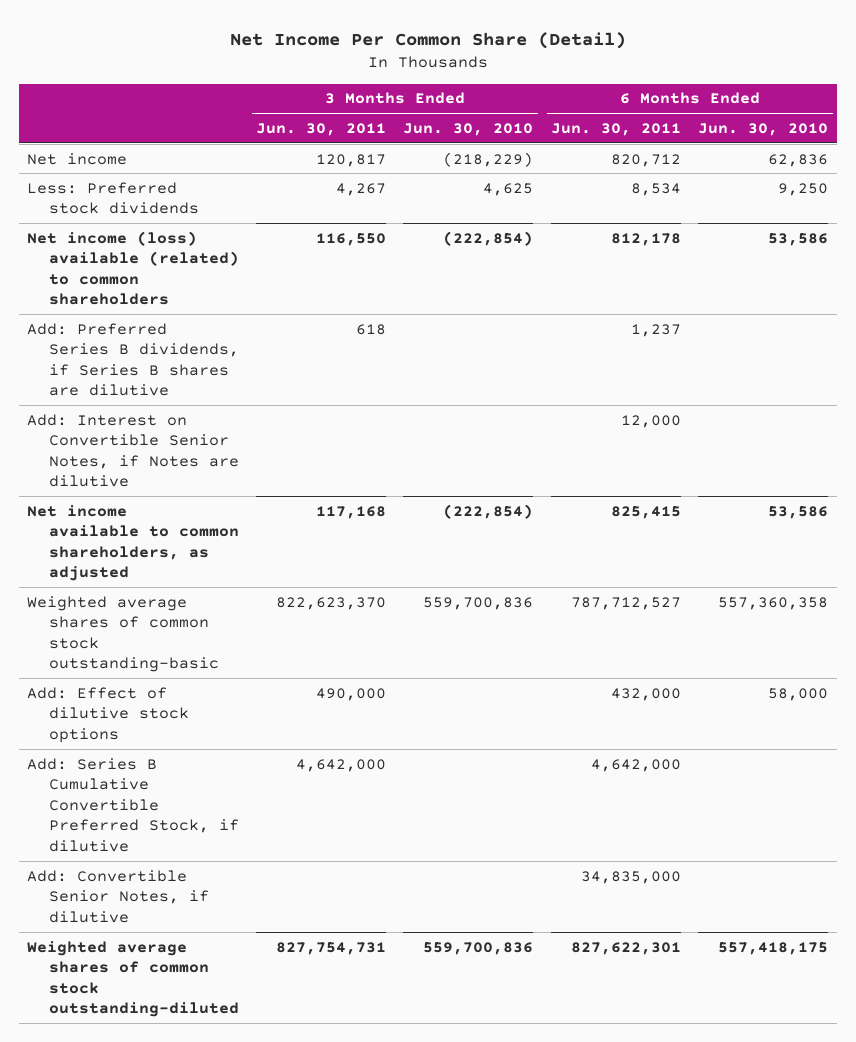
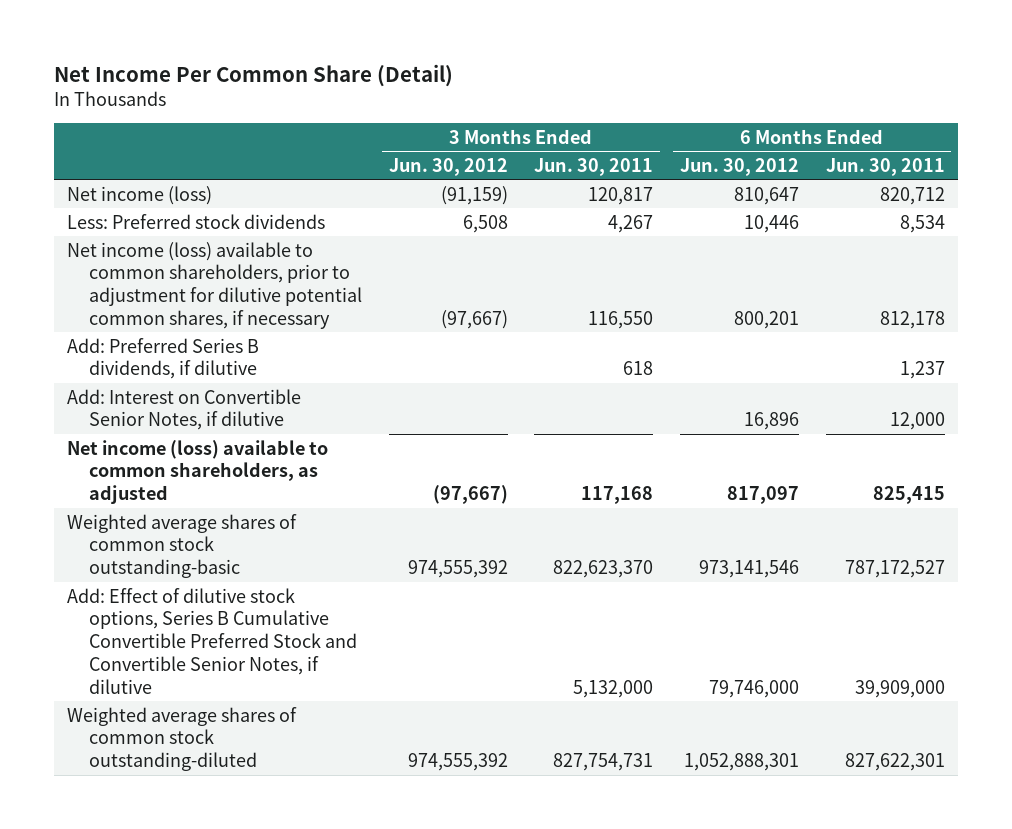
- | 3 Months Ended Jun. 30, 2011 | 3 Months Ended Jun. 30, 2010 | 6 Months Ended Jun. 30, 2011 | 6 Months Ended Jun. 30, 2010
+ | 3 Months Ended Jun. 30, 2012 | 3 Months Ended Jun. 30, 2011 | 6 Months Ended Jun. 30, 2012 | 6 Months Ended Jun. 30, 2011
- Net income | 120,817 | (218,229) | 820,712 | 62,836
+ Net income (loss) | (91,159) | 120,817 | 810,647 | 820,712
- Net income (loss) available (related) to common shareholders | 116,550 | (222,854) | 812,178 | 53,586
- Add: Preferred Series B dividends, if Series B shares are dilutive | 618 | | 1,237 |
- Add: Interest on Convertible Senior Notes, if Notes are dilutive | | | 12,000 |
- Net income available to common shareholders, as adjusted | 117,168 | (222,854) | 825,415 | 53,586
- Weighted average shares of common stock outstanding-basic | 822,623,370 | 559,700,836 | 787,712,527 | 557,360,358
- Add: Effect of dilutive stock options | 490,000 | | 432,000 | 58,000
- Add: Series B Cumulative Convertible Preferred Stock, if dilutive | 4,642,000 | | 4,642,000 |
- Add: Convertible Senior Notes, if dilutive | | | 34,835,000 |
+ Net income (loss) available to common shareholders, prior to adjustment for dilutive potential common shares, if necessary | (97,667) | 116,550 | 800,201 | 812,178
+ Add: Preferred Series B dividends, if dilutive | | 618 | | 1,237
+ Add: Interest on Convertible Senior Notes, if dilutive | | | 16,896 | 12,000
+ Net income (loss) available to common shareholders, as adjusted | (97,667) | 117,168 | 817,097 | 825,415
+ Weighted average shares of common stock outstanding-basic | 974,555,392 | 822,623,370 | 973,141,546 | 787,172,527
+ Add: Effect of dilutive stock options, Series B Cumulative Convertible Preferred Stock and Convertible Senior Notes, if dilutive | | 5,132,000 | 79,746,000 | 39,909,000

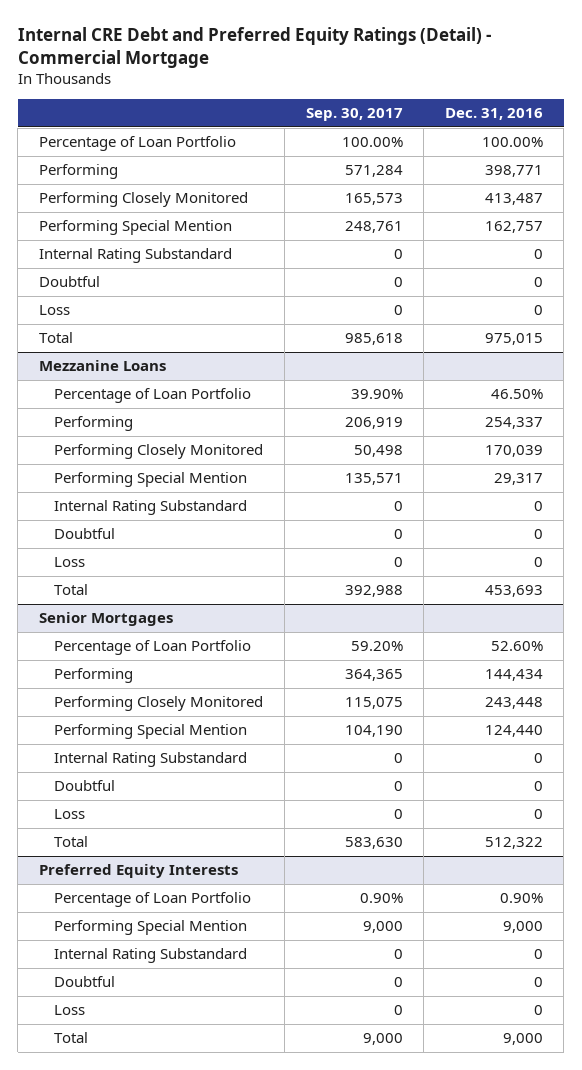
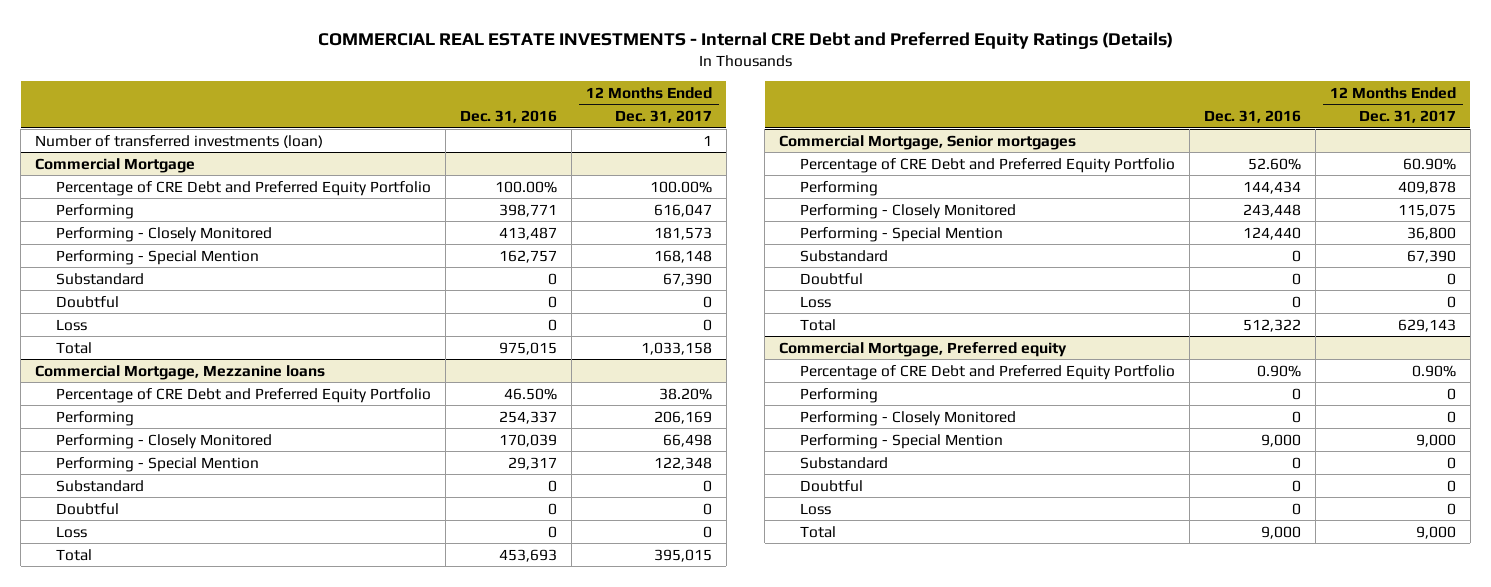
- Internal CRE Debt and Preferred Equity Ratings (Detail) - Commercial Mortgage
+ COMMERCIAL REAL ESTATE INVESTMENTS - Internal CRE Debt and Preferred Equity Ratings (Details)
- | Sep. 30, 2017 | Dec. 31, 2016
+ | Dec. 31, 2016 | 12 Months Ended Dec. 31, 2017
- Percentage of Loan Portfolio | 100.00% | 100.00%
+ Number of transferred investments (loan) | | 1
+ Commercial Mortgage
+ Percentage of CRE Debt and Preferred Equity Portfolio | 100.00% | 100.00%
- Performing Closely Monitored | 165,573 | 413,487
- Performing Special Mention | 248,761 | 162,757
- Internal Rating Substandard | 0 | 0
+ Performing - Closely Monitored | 413,487 | 181,573
+ Performing - Special Mention | 162,757 | 168,148
+ Substandard | 0 | 67,390
- Mezzanine Loans
- Percentage of Loan Portfolio | 39.90% | 46.50%
+ Commercial Mortgage, Mezzanine loans
+ Percentage of CRE Debt and Preferred Equity Portfolio | 46.50% | 38.20%
- Performing Closely Monitored | 50,498 | 170,039
- Performing Special Mention | 135,571 | 29,317
- Internal Rating Substandard | 0 | 0
+ Performing - Closely Monitored | 170,039 | 66,498
+ Performing - Special Mention | 29,317 | 122,348
+ Substandard | 0 | 0
- Senior Mortgages
- Percentage of Loan Portfolio | 59.20% | 52.60%
+ Commercial Mortgage, Senior mortgages
+ Percentage of CRE Debt and Preferred Equity Portfolio | 52.60% | 60.90%
- Performing Closely Monitored | 115,075 | 243,448
- Performing Special Mention | 104,190 | 124,440
- Internal Rating Substandard | 0 | 0
+ Performing - Closely Monitored | 243,448 | 115,075
+ Performing - Special Mention | 124,440 | 36,800
+ Substandard | 0 | 67,390
- Preferred Equity Interests
- Percentage of Loan Portfolio | 0.90% | 0.90%
- Performing Special Mention | 9,000 | 9,000
- Internal Rating Substandard | 0 | 0
+ Commercial Mortgage, Preferred equity
+ Percentage of CRE Debt and Preferred Equity Portfolio | 0.90% | 0.90%
+ Performing | 0 | 0
+ Performing - Closely Monitored | 0 | 0
+ Performing - Special Mention | 9,000 | 9,000
+ Substandard | 0 | 0

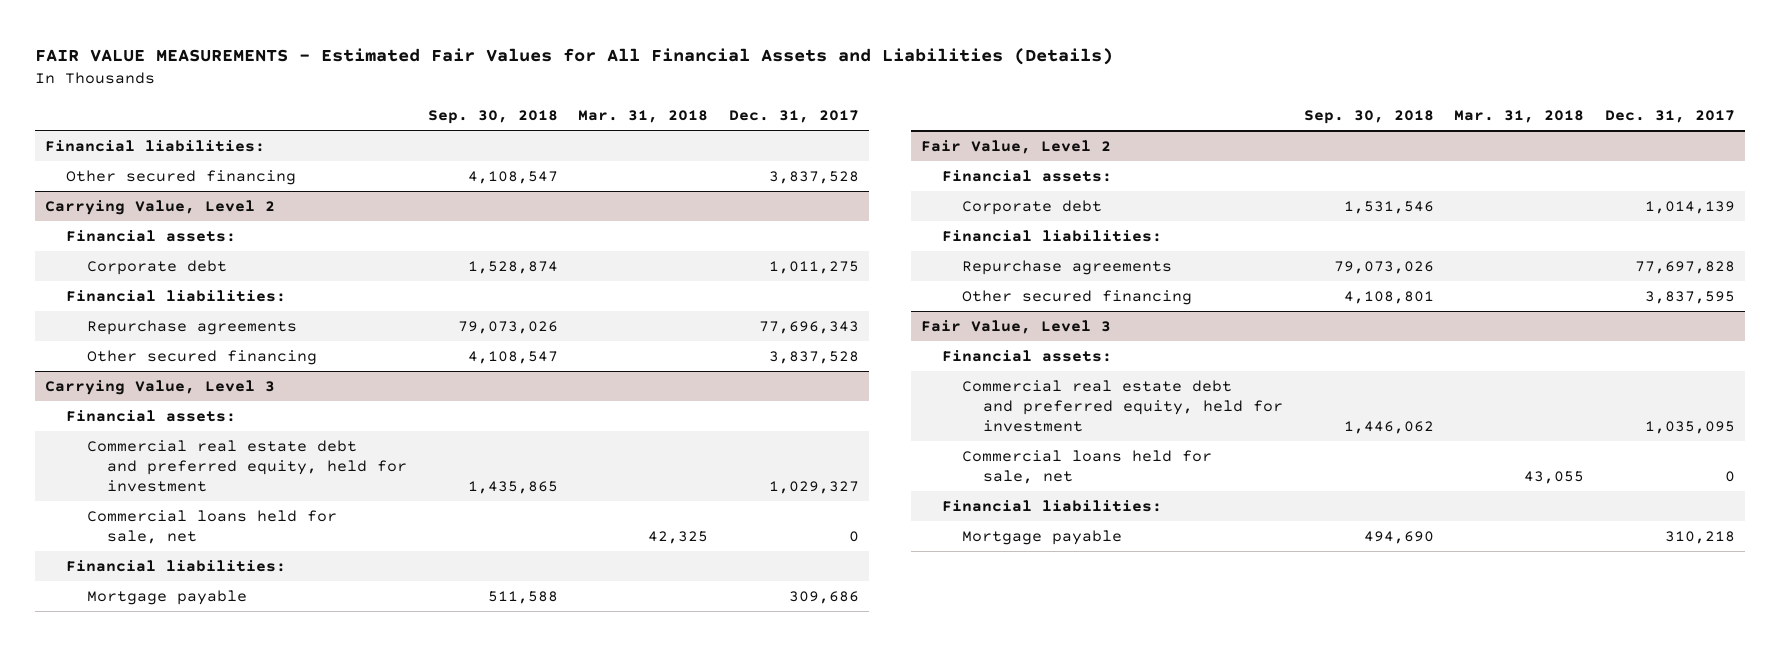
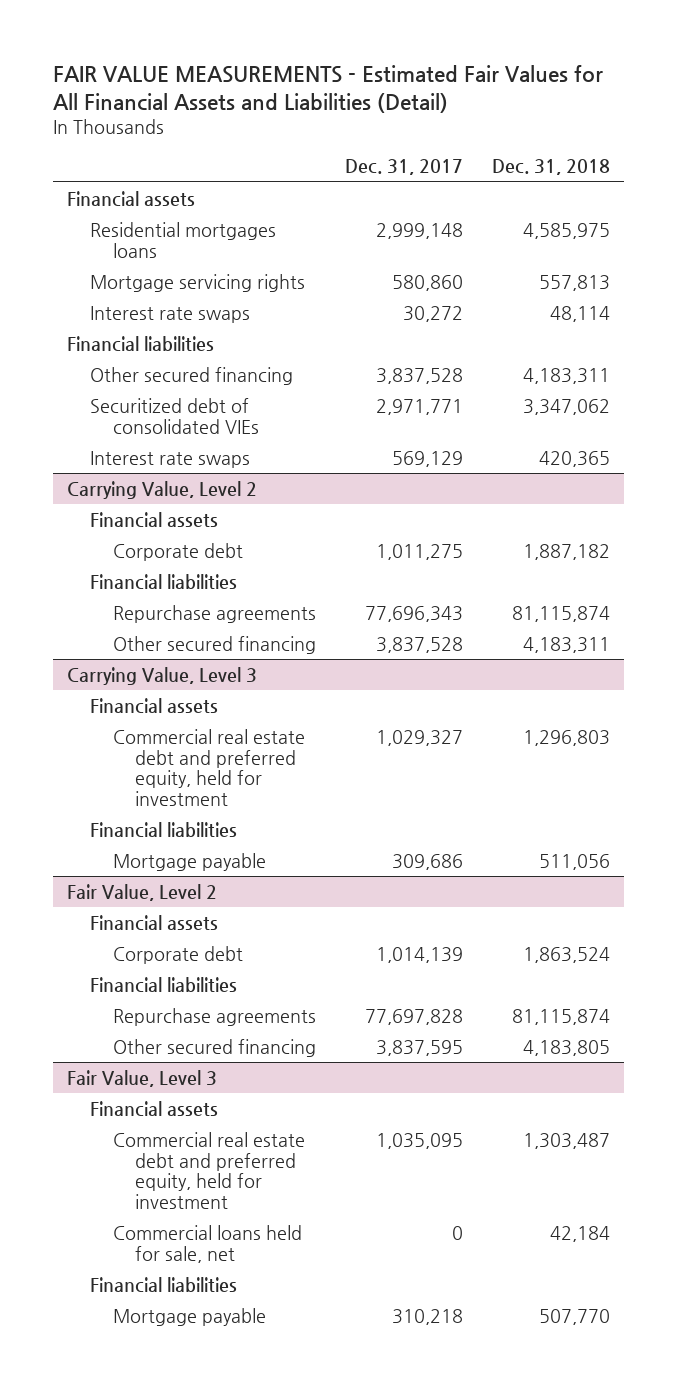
- FAIR VALUE MEASUREMENTS - Estimated Fair Values for All Financial Assets and Liabilities (Details)
+ FAIR VALUE MEASUREMENTS - Estimated Fair Values for All Financial Assets and Liabilities (Detail)
- | Sep. 30, 2018 | Mar. 31, 2018 | Dec. 31, 2017
+ | Dec. 31, 2017 | Dec. 31, 2018
- Financial liabilities:
+ Financial assets
+ Residential mortgages loans | 2,999,148 | 4,585,975
+ Mortgage servicing rights | 580,860 | 557,813
+ Interest rate swaps | 30,272 | 48,114
+ Financial liabilities
+ Securitized debt of consolidated VIEs | 2,971,771 | 3,347,062
+ Interest rate swaps | 569,129 | 420,365
@ Carrying Value, Level 2
- Financial assets:
+ Financial assets
- Financial liabilities:
+ Financial liabilities
@ Carrying Value, Level 3
- Financial assets:
+ Financial assets
- Commercial loans held for sale, net | | 42,325 | 0
- Financial liabilities:
+ Financial liabilities
@ Fair Value, Level 2
- Financial assets:
+ Financial assets
- Financial liabilities:
+ Financial liabilities
@ Fair Value, Level 3
- Financial assets:
+ Financial assets
- Financial liabilities:
+ Financial liabilities

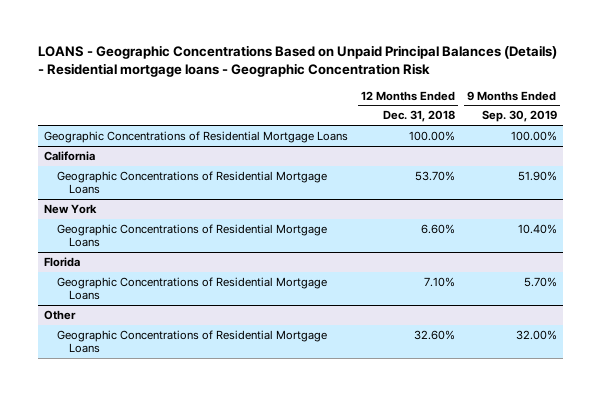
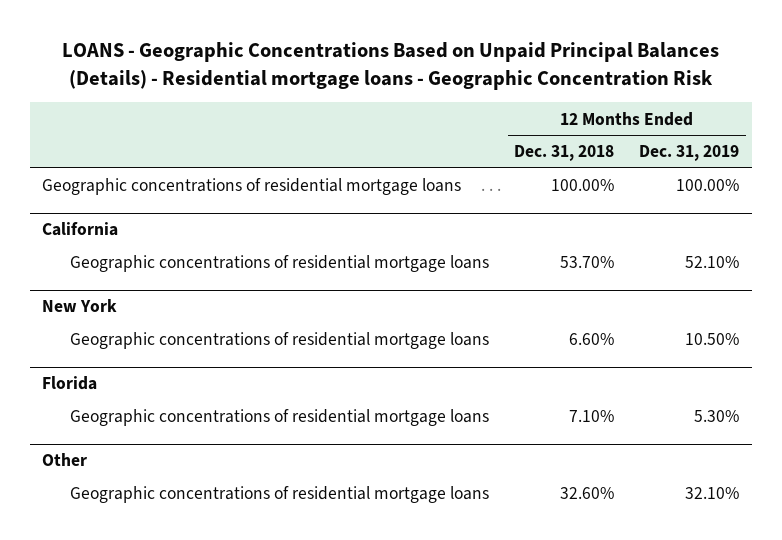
- | 12 Months Ended Dec. 31, 2018 | 9 Months Ended Sep. 30, 2019
+ | 12 Months Ended Dec. 31, 2018 | 12 Months Ended Dec. 31, 2019
- Geographic Concentrations of Residential Mortgage Loans | 100.00% | 100.00%
+ Geographic concentrations of residential mortgage loans | 100.00% | 100.00%
@ California
- Geographic Concentrations of Residential Mortgage Loans | 53.70% | 51.90%
+ Geographic concentrations of residential mortgage loans | 53.70% | 52.10%
@ New York
- Geographic Concentrations of Residential Mortgage Loans | 6.60% | 10.40%
+ Geographic concentrations of residential mortgage loans | 6.60% | 10.50%
@ Florida
- Geographic Concentrations of Residential Mortgage Loans | 7.10% | 5.70%
+ Geographic concentrations of residential mortgage loans | 7.10% | 5.30%
@ Other
- Geographic Concentrations of Residential Mortgage Loans | 32.60% | 32.00%
+ Geographic concentrations of residential mortgage loans | 32.60% | 32.10%

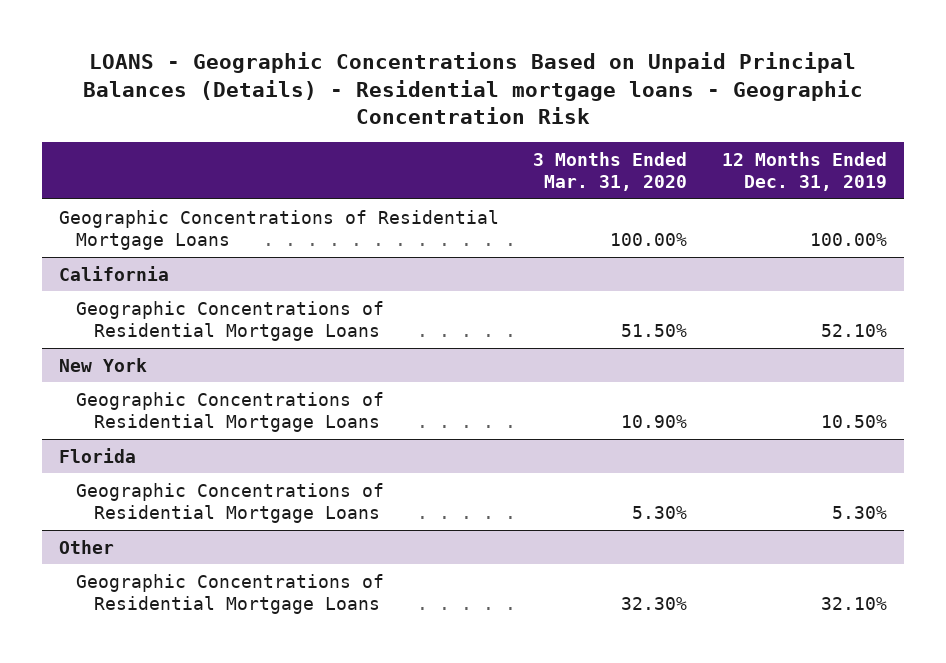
- | 12 Months Ended Dec. 31, 2018 | 12 Months Ended Dec. 31, 2019
+ | 3 Months Ended Mar. 31, 2020 | 12 Months Ended Dec. 31, 2019
- Geographic concentrations of residential mortgage loans | 100.00% | 100.00%
+ Geographic Concentrations of Residential Mortgage Loans | 100.00% | 100.00%
@ California
- Geographic concentrations of residential mortgage loans | 53.70% | 52.10%
+ Geographic Concentrations of Residential Mortgage Loans | 51.50% | 52.10%
@ New York
- Geographic concentrations of residential mortgage loans | 6.60% | 10.50%
+ Geographic Concentrations of Residential Mortgage Loans | 10.90% | 10.50%
@ Florida
- Geographic concentrations of residential mortgage loans | 7.10% | 5.30%
+ Geographic Concentrations of Residential Mortgage Loans | 5.30% | 5.30%
@ Other
- Geographic concentrations of residential mortgage loans | 32.60% | 32.10%
+ Geographic Concentrations of Residential Mortgage Loans | 32.30% | 32.10%

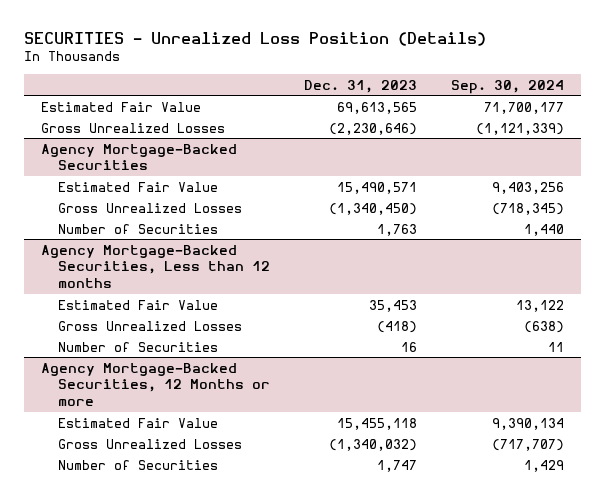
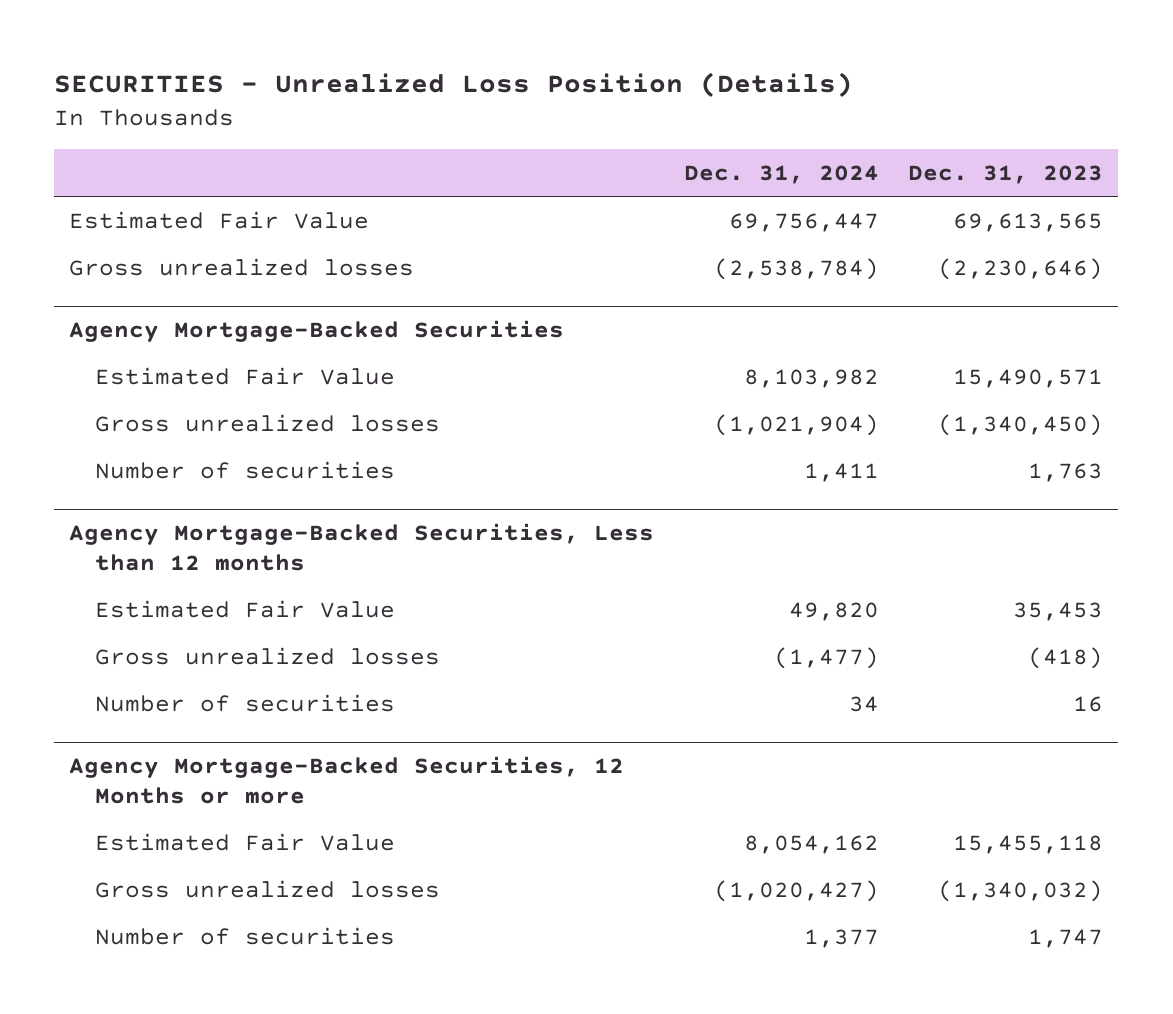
- | Dec. 31, 2023 | Sep. 30, 2024
+ | Dec. 31, 2024 | Dec. 31, 2023
- Gross Unrealized Losses | (2,230,646) | (1,121,339)
+ Gross unrealized losses | (2,538,784) | (2,230,646)
@ Agency Mortgage-Backed Securities
- Gross Unrealized Losses | (1,340,450) | (718,345)
- Number of Securities | 1,763 | 1,440
+ Gross unrealized losses | (1,021,904) | (1,340,450)
+ Number of securities | 1,411 | 1,763
@ Agency Mortgage-Backed Securities, Less than 12 months
- Gross Unrealized Losses | (418) | (638)
- Number of Securities | 16 | 11
+ Gross unrealized losses | (1,477) | (418)
+ Number of securities | 34 | 16
@ Agency Mortgage-Backed Securities, 12 Months or more
- Gross Unrealized Losses | (1,340,032) | (717,707)
- Number of Securities | 1,747 | 1,429
+ Gross unrealized losses | (1,020,427) | (1,340,032)
+ Number of securities | 1,377 | 1,747

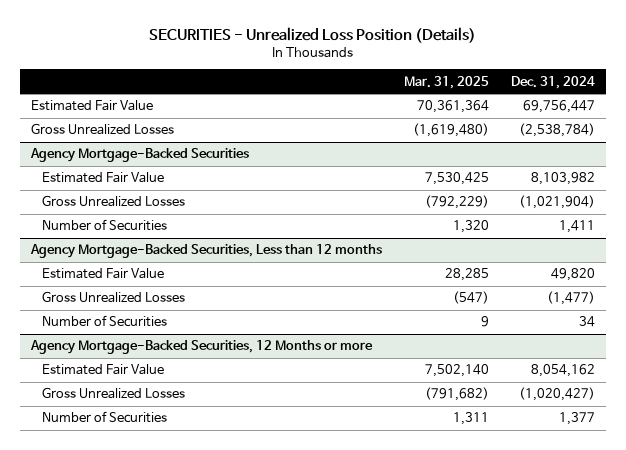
- | Dec. 31, 2024 | Dec. 31, 2023
+ | Mar. 31, 2025 | Dec. 31, 2024
- Gross unrealized losses | (2,538,784) | (2,230,646)
+ Gross Unrealized Losses | (1,619,480) | (2,538,784)
@ Agency Mortgage-Backed Securities
- Gross unrealized losses | (1,021,904) | (1,340,450)
- Number of securities | 1,411 | 1,763
+ Gross Unrealized Losses | (792,229) | (1,021,904)
+ Number of Securities | 1,320 | 1,411
@ Agency Mortgage-Backed Securities, Less than 12 months
- Gross unrealized losses | (1,477) | (418)
- Number of securities | 34 | 16
+ Gross Unrealized Losses | (547) | (1,477)
+ Number of Securities | 9 | 34
@ Agency Mortgage-Backed Securities, 12 Months or more
- Gross unrealized losses | (1,020,427) | (1,340,032)
- Number of securities | 1,377 | 1,747
+ Gross Unrealized Losses | (791,682) | (1,020,427)
+ Number of Securities | 1,311 | 1,377

